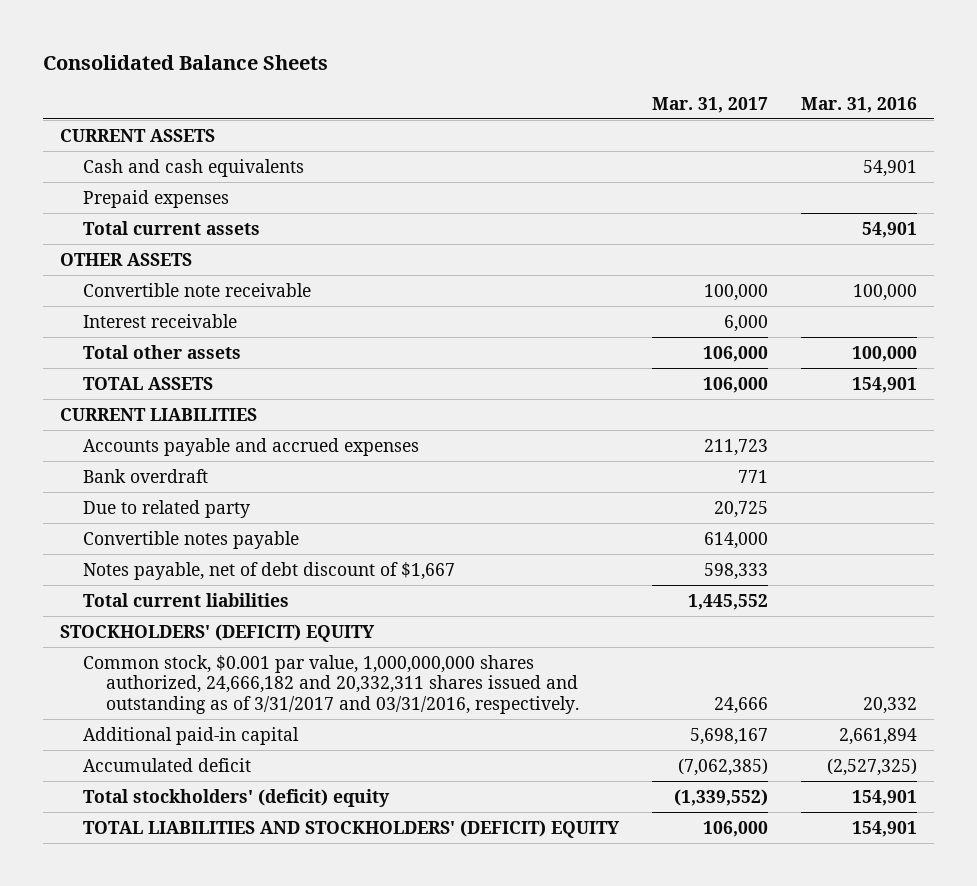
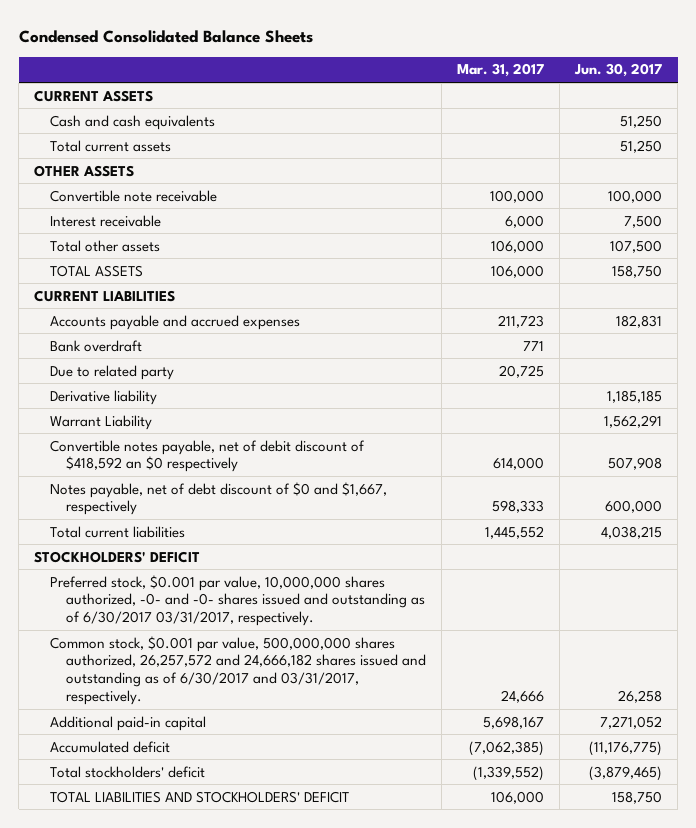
- Consolidated Balance Sheets
+ Condensed Consolidated Balance Sheets
- | Mar. 31, 2017 | Mar. 31, 2016
+ | Mar. 31, 2017 | Jun. 30, 2017
- Prepaid expenses
- Convertible notes payable | 614,000 |
- Notes payable, net of debt discount of $1,667 | 598,333 |
+ Derivative liability | | 1,185,185
+ Warrant Liability | | 1,562,291
+ Convertible notes payable, net of debit discount of $418,592 an $0 respectively | 614,000 | 507,908
+ Notes payable, net of debt discount of $0 and $1,667, respectively | 598,333 | 600,000
- STOCKHOLDERS' (DEFICIT) EQUITY
- Common stock, $0.001 par value, 1,000,000,000 shares authorized, 24,666,182 and 20,332,311 shares issued and outstanding as of 3/31/2017 and 03/31/2016, respectively. | 24,666 | 20,332
+ STOCKHOLDERS' DEFICIT
+ Preferred stock, $0.001 par value, 10,000,000 shares authorized, -0- and -0- shares issued and outstanding as of 6/30/2017 03/31/2017, respectively.
+ Common stock, $0.001 par value, 500,000,000 shares authorized, 26,257,572 and 24,666,182 shares issued and outstanding as of 6/30/2017 and 03/31/2017, respectively. | 24,666 | 26,258
- Total stockholders' (deficit) equity | (1,339,552) | 154,901
- TOTAL LIABILITIES AND STOCKHOLDERS' (DEFICIT) EQUITY | 106,000 | 154,901
+ Total stockholders' deficit | (1,339,552) | (3,879,465)
+ TOTAL LIABILITIES AND STOCKHOLDERS' DEFICIT | 106,000 | 158,750

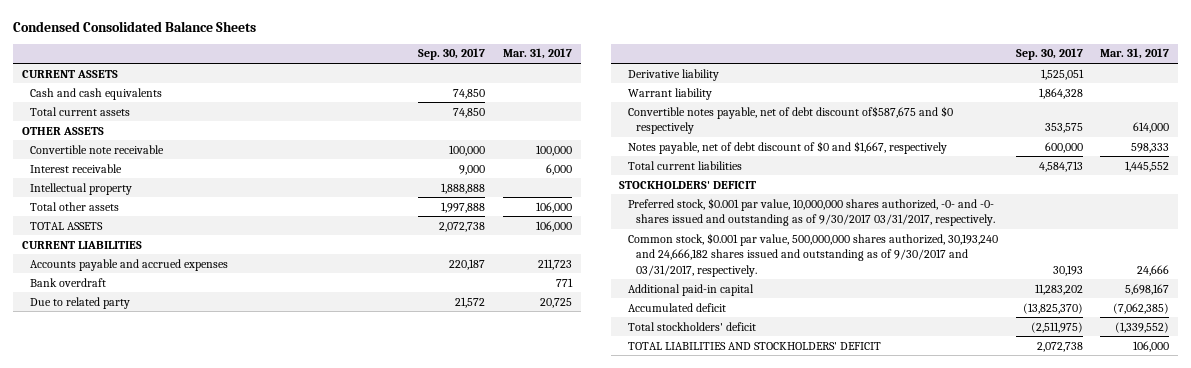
- | Mar. 31, 2017 | Jun. 30, 2017
+ | Sep. 30, 2017 | Mar. 31, 2017
+ Intellectual property | 1,888,888 |
- Warrant Liability | | 1,562,291
- Convertible notes payable, net of debit discount of $418,592 an $0 respectively | 614,000 | 507,908
+ Warrant liability | 1,864,328 |
+ Convertible notes payable, net of debt discount of$587,675 and $0 respectively | 353,575 | 614,000
- Preferred stock, $0.001 par value, 10,000,000 shares authorized, -0- and -0- shares issued and outstanding as of 6/30/2017 03/31/2017, respectively.
- Common stock, $0.001 par value, 500,000,000 shares authorized, 26,257,572 and 24,666,182 shares issued and outstanding as of 6/30/2017 and 03/31/2017, respectively. | 24,666 | 26,258
+ Preferred stock, $0.001 par value, 10,000,000 shares authorized, -0- and -0- shares issued and outstanding as of 9/30/2017 03/31/2017, respectively.
+ Common stock, $0.001 par value, 500,000,000 shares authorized, 30,193,240 and 24,666,182 shares issued and outstanding as of 9/30/2017 and 03/31/2017, respectively. | 30,193 | 24,666

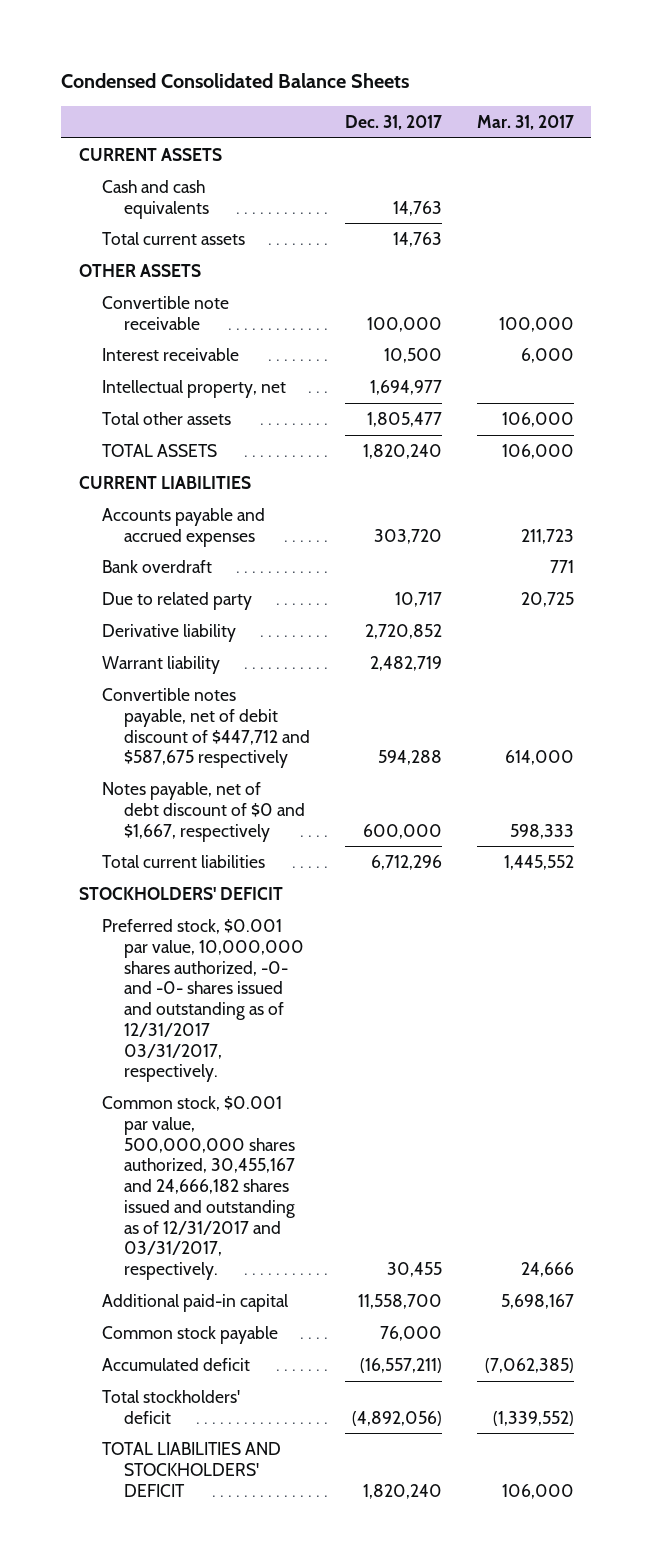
- | Sep. 30, 2017 | Mar. 31, 2017
+ | Dec. 31, 2017 | Mar. 31, 2017
- Intellectual property | 1,888,888 |
+ Intellectual property, net | 1,694,977 |
- Convertible notes payable, net of debt discount of$587,675 and $0 respectively | 353,575 | 614,000
+ Convertible notes payable, net of debit discount of $447,712 and $587,675 respectively | 594,288 | 614,000
- Preferred stock, $0.001 par value, 10,000,000 shares authorized, -0- and -0- shares issued and outstanding as of 9/30/2017 03/31/2017, respectively.
- Common stock, $0.001 par value, 500,000,000 shares authorized, 30,193,240 and 24,666,182 shares issued and outstanding as of 9/30/2017 and 03/31/2017, respectively. | 30,193 | 24,666
+ Preferred stock, $0.001 par value, 10,000,000 shares authorized, -0- and -0- shares issued and outstanding as of 12/31/2017 03/31/2017, respectively.
+ Common stock, $0.001 par value, 500,000,000 shares authorized, 30,455,167 and 24,666,182 shares issued and outstanding as of 12/31/2017 and 03/31/2017, respectively. | 30,455 | 24,666
+ Common stock payable | 76,000 |

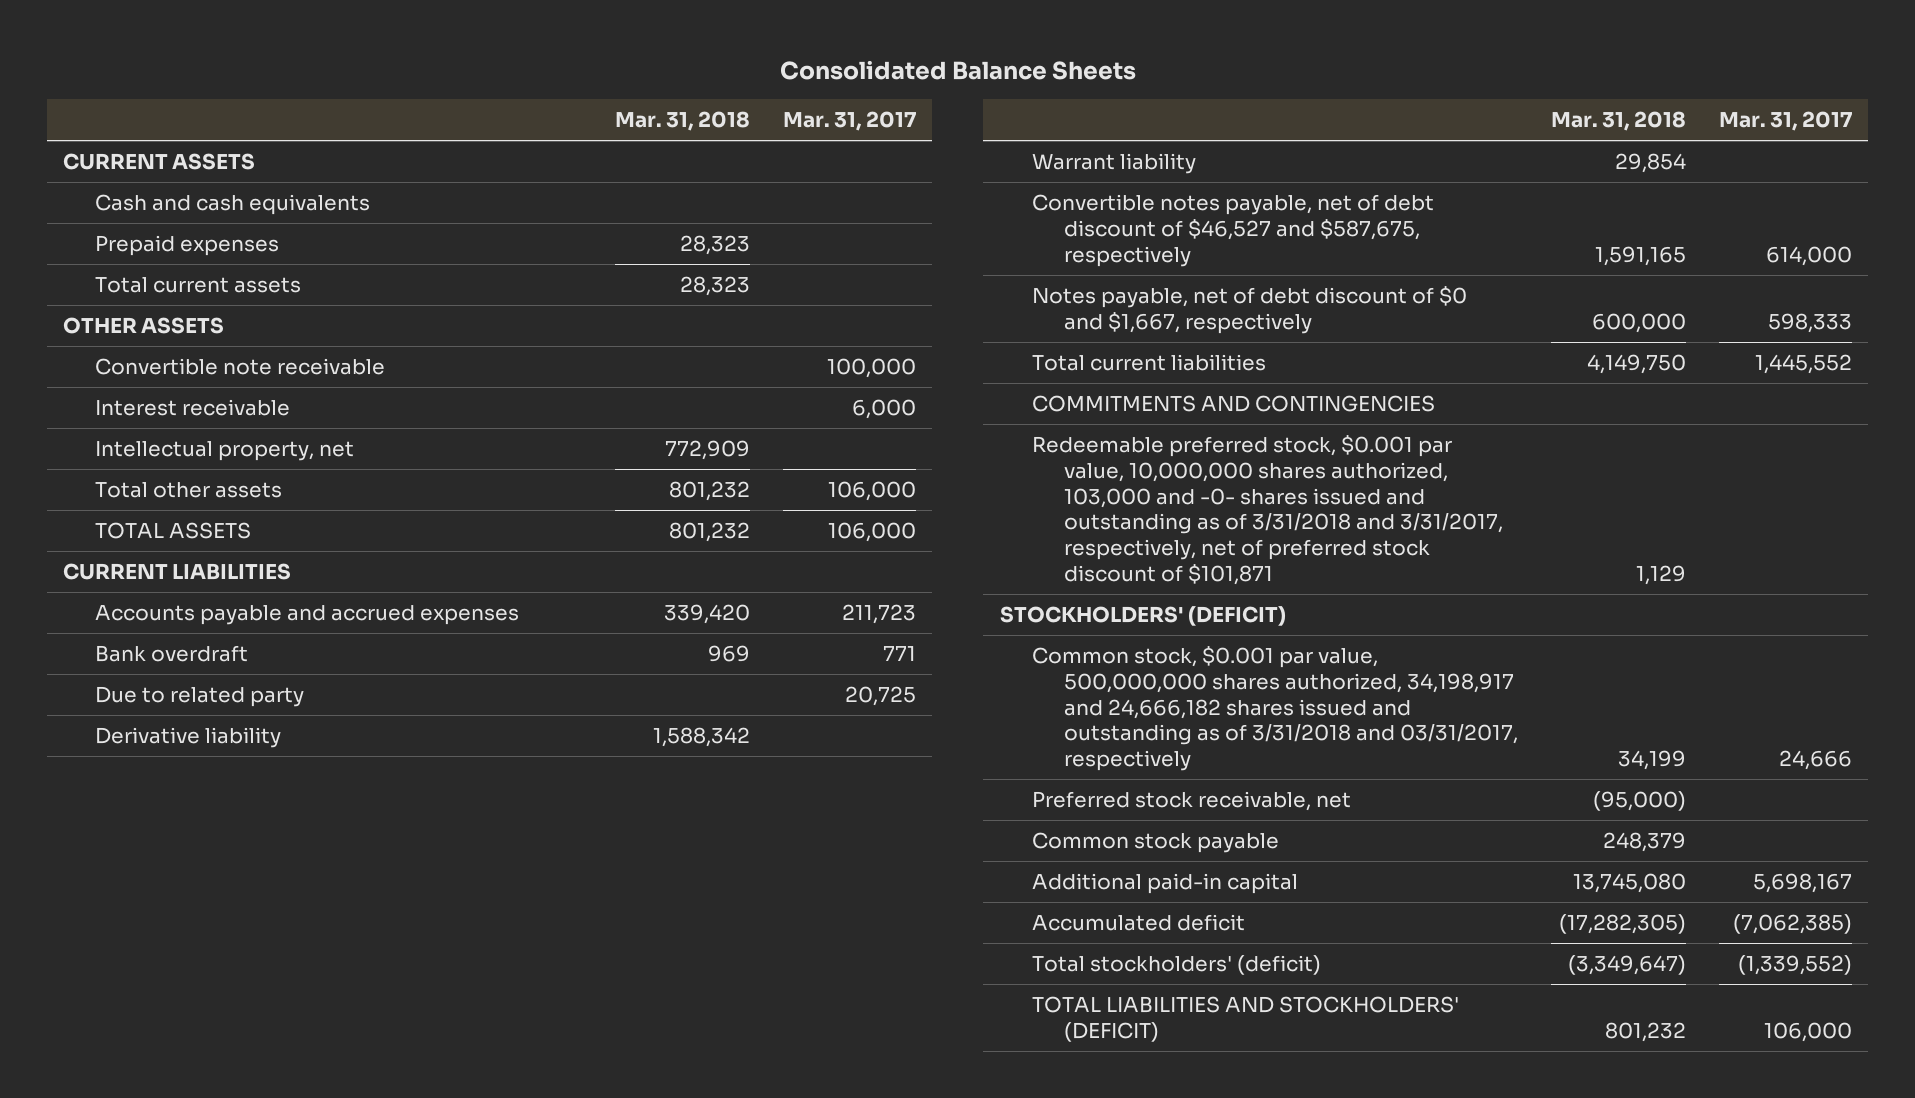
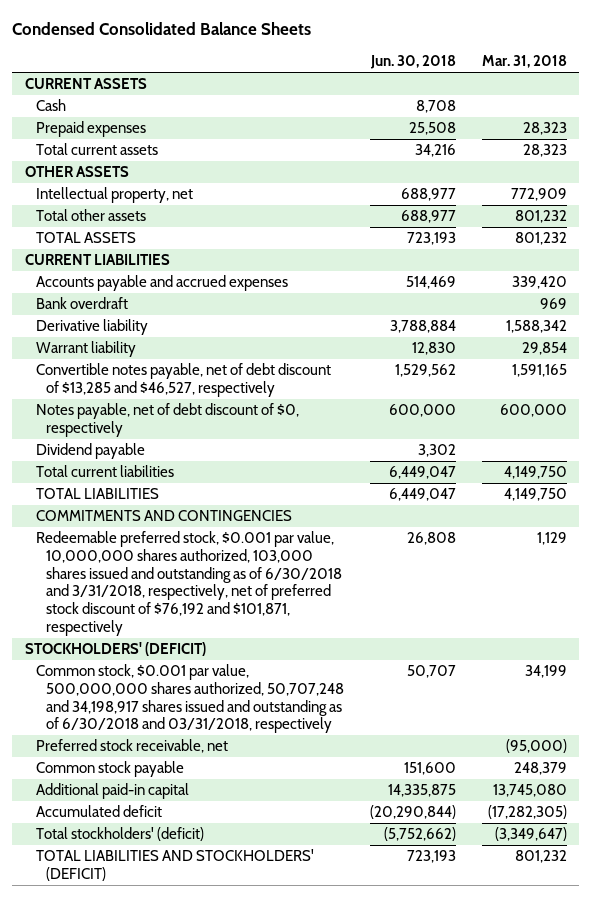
- Consolidated Balance Sheets
+ Condensed Consolidated Balance Sheets
- | Mar. 31, 2018 | Mar. 31, 2017
+ | Jun. 30, 2018 | Mar. 31, 2018
- Cash and cash equivalents
+ Cash | 8,708 |
- Convertible note receivable | | 100,000
- Interest receivable | | 6,000
- Due to related party | | 20,725
- Convertible notes payable, net of debt discount of $46,527 and $587,675, respectively | 1,591,165 | 614,000
- Notes payable, net of debt discount of $0 and $1,667, respectively | 600,000 | 598,333
+ Convertible notes payable, net of debt discount of $13,285 and $46,527, respectively | 1,529,562 | 1,591,165
+ Notes payable, net of debt discount of $0, respectively | 600,000 | 600,000
+ Dividend payable | 3,302 |
+ TOTAL LIABILITIES | 6,449,047 | 4,149,750
- Redeemable preferred stock, $0.001 par value, 10,000,000 shares authorized, 103,000 and -0- shares issued and outstanding as of 3/31/2018 and 3/31/2017, respectively, net of preferred stock discount of $101,871 | 1,129 |
+ Redeemable preferred stock, $0.001 par value, 10,000,000 shares authorized, 103,000 shares issued and outstanding as of 6/30/2018 and 3/31/2018, respectively, net of preferred stock discount of $76,192 and $101,871, respectively | 26,808 | 1,129
- Common stock, $0.001 par value, 500,000,000 shares authorized, 34,198,917 and 24,666,182 shares issued and outstanding as of 3/31/2018 and 03/31/2017, respectively | 34,199 | 24,666
+ Common stock, $0.001 par value, 500,000,000 shares authorized, 50,707,248 and 34,198,917 shares issued and outstanding as of 6/30/2018 and 03/31/2018, respectively | 50,707 | 34,199

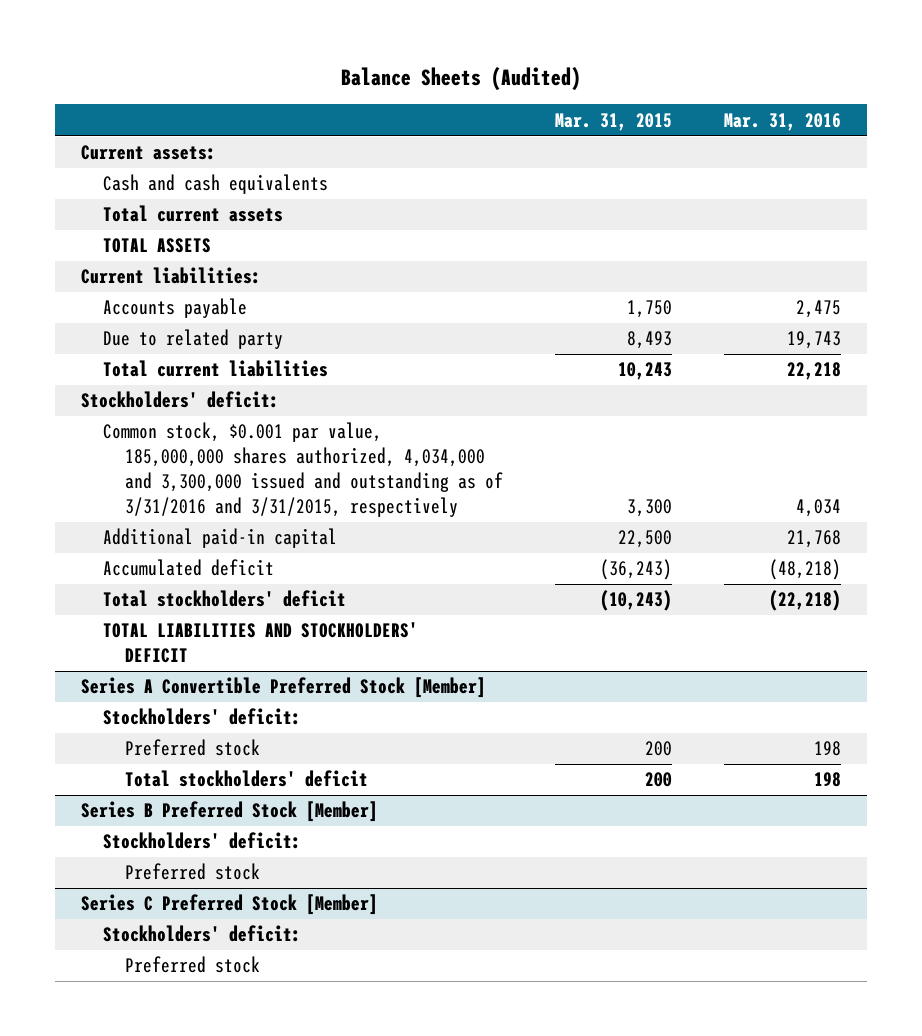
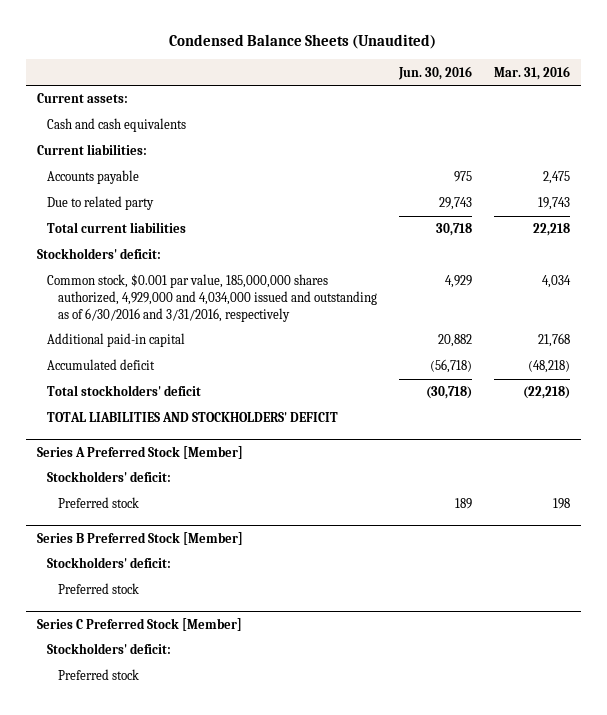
- Balance Sheets (Audited)
+ Condensed Balance Sheets (Unaudited)
- | Mar. 31, 2015 | Mar. 31, 2016
+ | Jun. 30, 2016 | Mar. 31, 2016
- Total current assets
- TOTAL ASSETS
- Common stock, $0.001 par value, 185,000,000 shares authorized, 4,034,000 and 3,300,000 issued and outstanding as of 3/31/2016 and 3/31/2015, respectively | 3,300 | 4,034
+ Common stock, $0.001 par value, 185,000,000 shares authorized, 4,929,000 and 4,034,000 issued and outstanding as of 6/30/2016 and 3/31/2016, respectively | 4,929 | 4,034
- Series A Convertible Preferred Stock [Member]
+ Series A Preferred Stock [Member]
- Total stockholders' deficit | 200 | 198

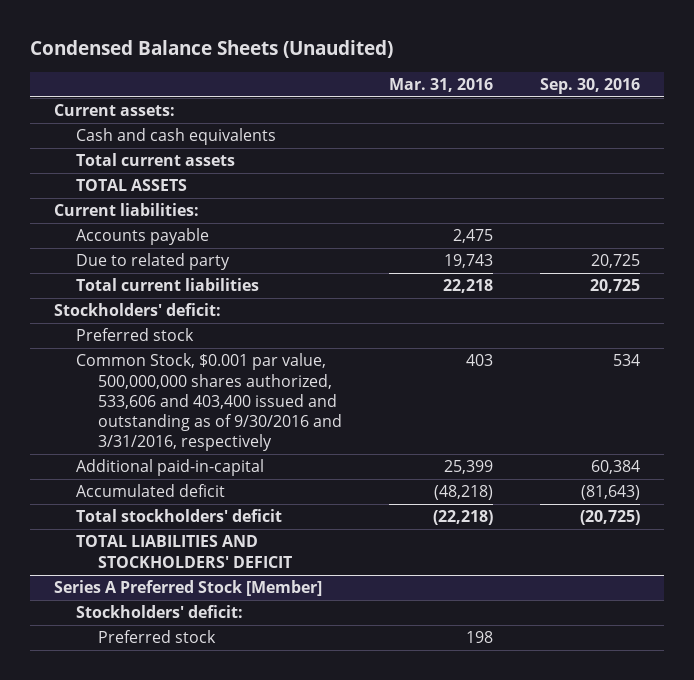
- | Jun. 30, 2016 | Mar. 31, 2016
+ | Mar. 31, 2016 | Sep. 30, 2016
+ Total current assets
+ TOTAL ASSETS
- Common stock, $0.001 par value, 185,000,000 shares authorized, 4,929,000 and 4,034,000 issued and outstanding as of 6/30/2016 and 3/31/2016, respectively | 4,929 | 4,034
- Additional paid-in capital | 20,882 | 21,768
+ Preferred stock
+ Common Stock, $0.001 par value, 500,000,000 shares authorized, 533,606 and 403,400 issued and outstanding as of 9/30/2016 and 3/31/2016, respectively | 403 | 534
+ Additional paid-in-capital | 25,399 | 60,384
- Series B Preferred Stock [Member]
- Stockholders' deficit:
- Preferred stock
- Series C Preferred Stock [Member]
- Stockholders' deficit:
- Preferred stock

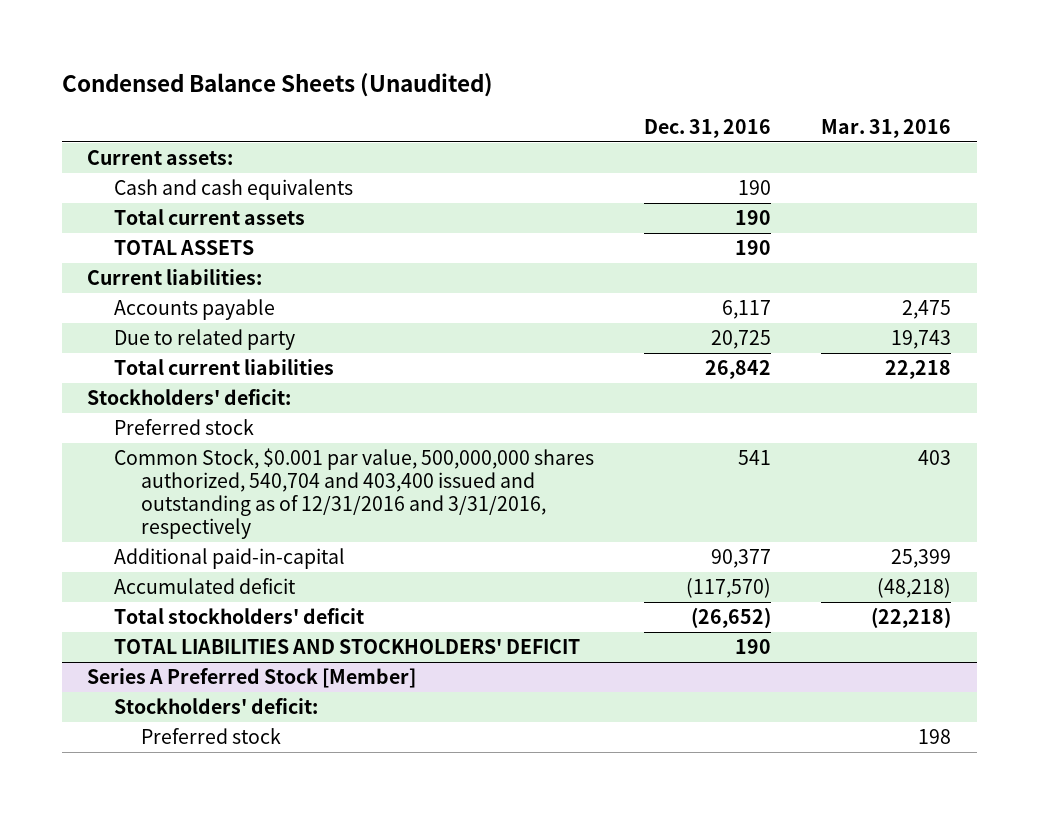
- | Mar. 31, 2016 | Sep. 30, 2016
+ | Dec. 31, 2016 | Mar. 31, 2016
- Common Stock, $0.001 par value, 500,000,000 shares authorized, 533,606 and 403,400 issued and outstanding as of 9/30/2016 and 3/31/2016, respectively | 403 | 534
+ Common Stock, $0.001 par value, 500,000,000 shares authorized, 540,704 and 403,400 issued and outstanding as of 12/31/2016 and 3/31/2016, respectively | 541 | 403

